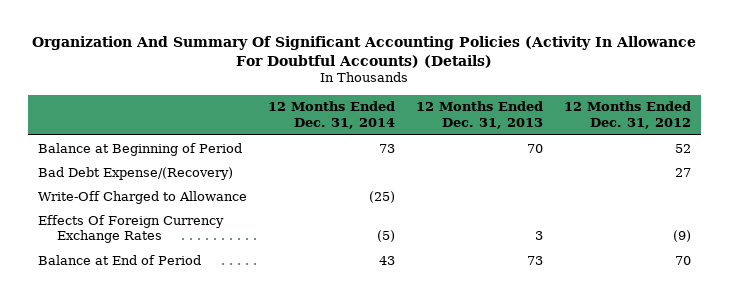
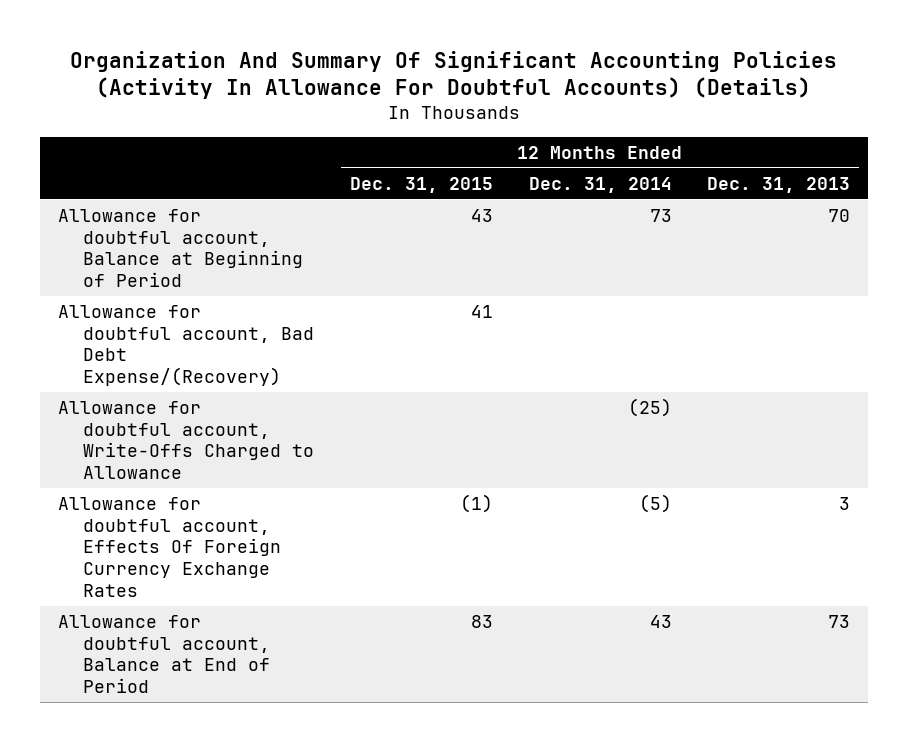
- | 12 Months Ended Dec. 31, 2014 | 12 Months Ended Dec. 31, 2013 | 12 Months Ended Dec. 31, 2012
+ | 12 Months Ended Dec. 31, 2015 | 12 Months Ended Dec. 31, 2014 | 12 Months Ended Dec. 31, 2013
- Balance at Beginning of Period | 73 | 70 | 52
- Bad Debt Expense/(Recovery) | | | 27
- Write-Off Charged to Allowance | (25) | |
- Effects Of Foreign Currency Exchange Rates | (5) | 3 | (9)
- Balance at End of Period | 43 | 73 | 70
+ Allowance for doubtful account, Balance at Beginning of Period | 43 | 73 | 70
+ Allowance for doubtful account, Bad Debt Expense/(Recovery) | 41 | |
+ Allowance for doubtful account, Write-Offs Charged to Allowance | | (25) |
+ Allowance for doubtful account, Effects Of Foreign Currency Exchange Rates | (1) | (5) | 3
+ Allowance for doubtful account, Balance at End of Period | 83 | 43 | 73

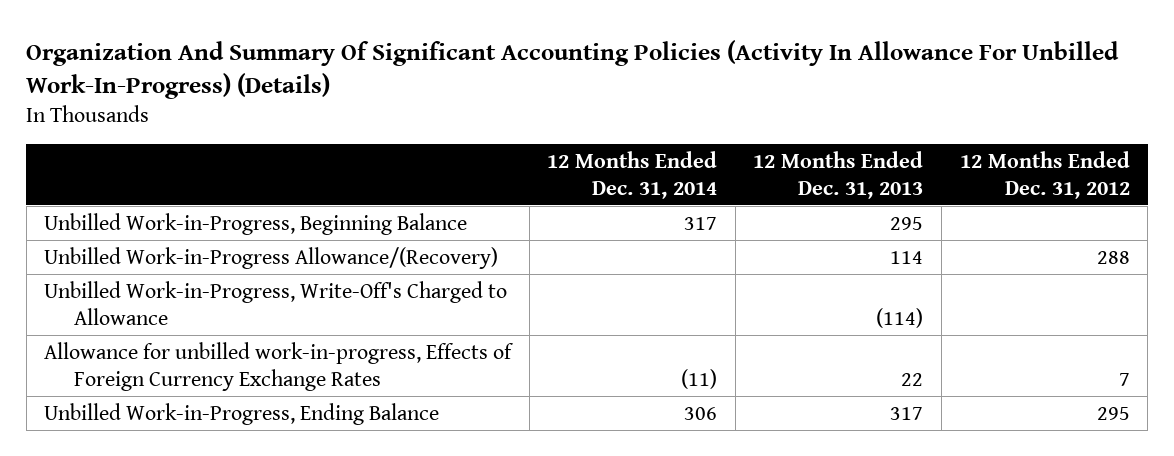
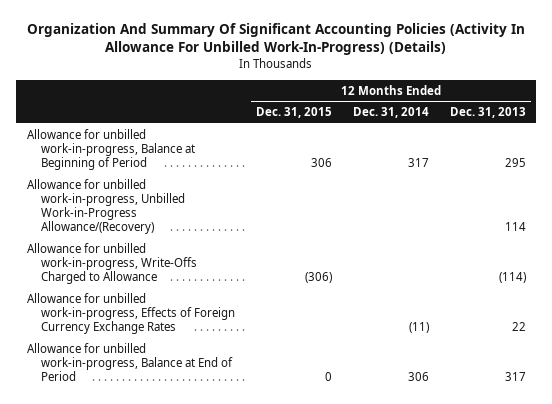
- | 12 Months Ended Dec. 31, 2014 | 12 Months Ended Dec. 31, 2013 | 12 Months Ended Dec. 31, 2012
+ | 12 Months Ended Dec. 31, 2015 | 12 Months Ended Dec. 31, 2014 | 12 Months Ended Dec. 31, 2013
- Unbilled Work-in-Progress, Beginning Balance | 317 | 295 |
- Unbilled Work-in-Progress Allowance/(Recovery) | | 114 | 288
- Unbilled Work-in-Progress, Write-Off's Charged to Allowance | | (114) |
+ Allowance for unbilled work-in-progress, Balance at Beginning of Period | 306 | 317 | 295
+ Allowance for unbilled work-in-progress, Unbilled Work-in-Progress Allowance/(Recovery) | | | 114
+ Allowance for unbilled work-in-progress, Write-Offs Charged to Allowance | (306) | | (114)
- Unbilled Work-in-Progress, Ending Balance | 306 | 317 | 295
+ Allowance for unbilled work-in-progress, Balance at End of Period | 0 | 306 | 317

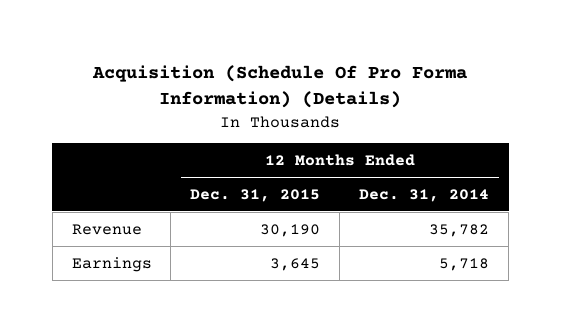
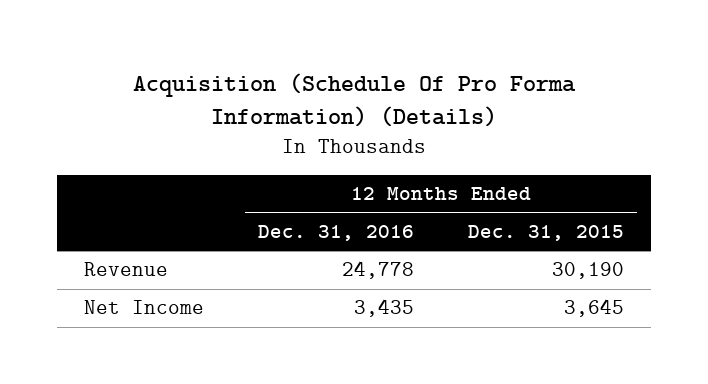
- | 12 Months Ended Dec. 31, 2015 | 12 Months Ended Dec. 31, 2014
+ | 12 Months Ended Dec. 31, 2016 | 12 Months Ended Dec. 31, 2015
- Earnings | 3,645 | 5,718
+ Net Income | 3,435 | 3,645

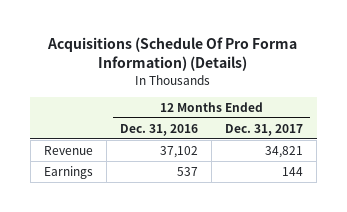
- Acquisition (Schedule Of Pro Forma Information) (Details)
+ Acquisitions (Schedule Of Pro Forma Information) (Details)
- | 12 Months Ended Dec. 31, 2016 | 12 Months Ended Dec. 31, 2015
+ | 12 Months Ended Dec. 31, 2016 | 12 Months Ended Dec. 31, 2017
- Revenue | 24,778 | 30,190
- Net Income | 3,435 | 3,645
+ Revenue | 37,102 | 34,821
+ Earnings | 537 | 144

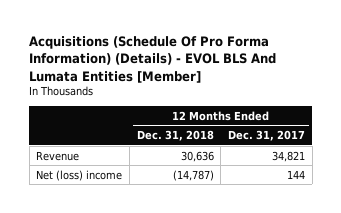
- Acquisitions (Schedule Of Pro Forma Information) (Details)
+ Acquisitions (Schedule Of Pro Forma Information) (Details) - EVOL BLS And Lumata Entities [Member]
- | 12 Months Ended Dec. 31, 2016 | 12 Months Ended Dec. 31, 2017
+ | 12 Months Ended Dec. 31, 2018 | 12 Months Ended Dec. 31, 2017
- Earnings | 537 | 144
+ Net (loss) income | (14,787) | 144

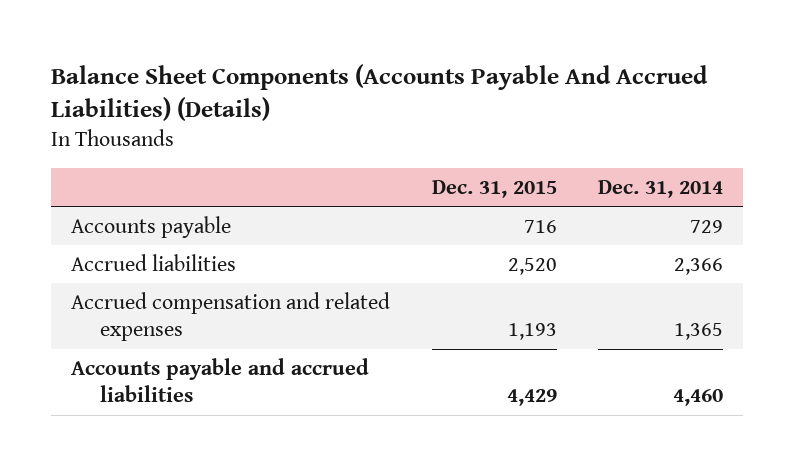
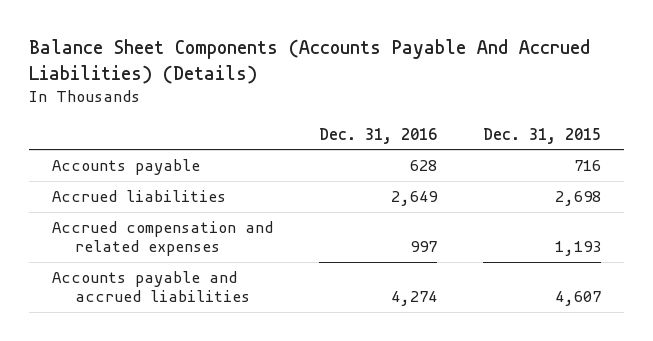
- | Dec. 31, 2015 | Dec. 31, 2014
+ | Dec. 31, 2016 | Dec. 31, 2015
- Accrued liabilities | 2,520 | 2,366
+ Accrued liabilities | 2,649 | 2,698
- Accounts payable and accrued liabilities | 4,429 | 4,460
+ Accounts payable and accrued liabilities | 4,274 | 4,607

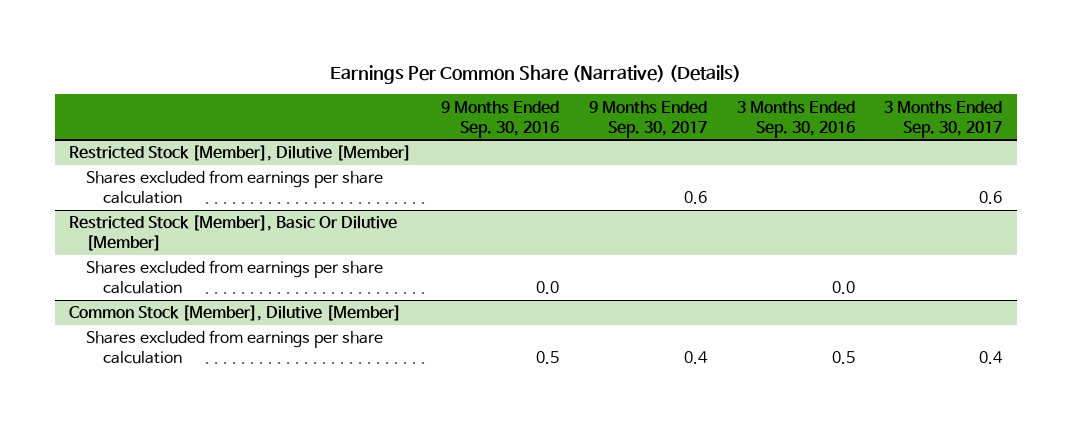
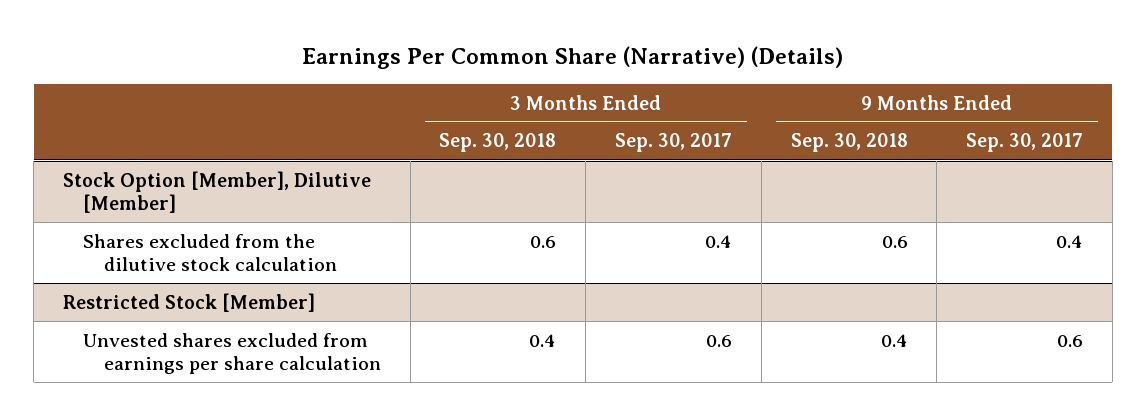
- | 9 Months Ended Sep. 30, 2016 | 9 Months Ended Sep. 30, 2017 | 3 Months Ended Sep. 30, 2016 | 3 Months Ended Sep. 30, 2017
+ | 3 Months Ended Sep. 30, 2018 | 3 Months Ended Sep. 30, 2017 | 9 Months Ended Sep. 30, 2018 | 9 Months Ended Sep. 30, 2017
- Restricted Stock [Member], Dilutive [Member]
- Shares excluded from earnings per share calculation | | 0.6 | | 0.6
- Restricted Stock [Member], Basic Or Dilutive [Member]
- Shares excluded from earnings per share calculation | 0.0 | | 0.0 |
- Common Stock [Member], Dilutive [Member]
- Shares excluded from earnings per share calculation | 0.5 | 0.4 | 0.5 | 0.4
+ Stock Option [Member], Dilutive [Member]
+ Shares excluded from the dilutive stock calculation | 0.6 | 0.4 | 0.6 | 0.4
+ Restricted Stock [Member]
+ Unvested shares excluded from earnings per share calculation | 0.4 | 0.6 | 0.4 | 0.6

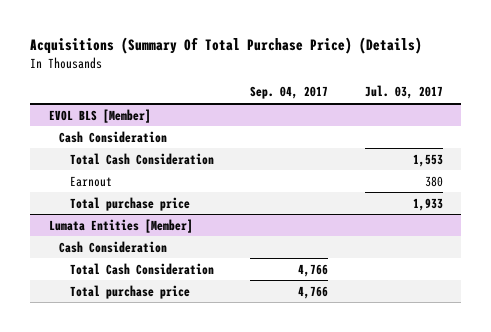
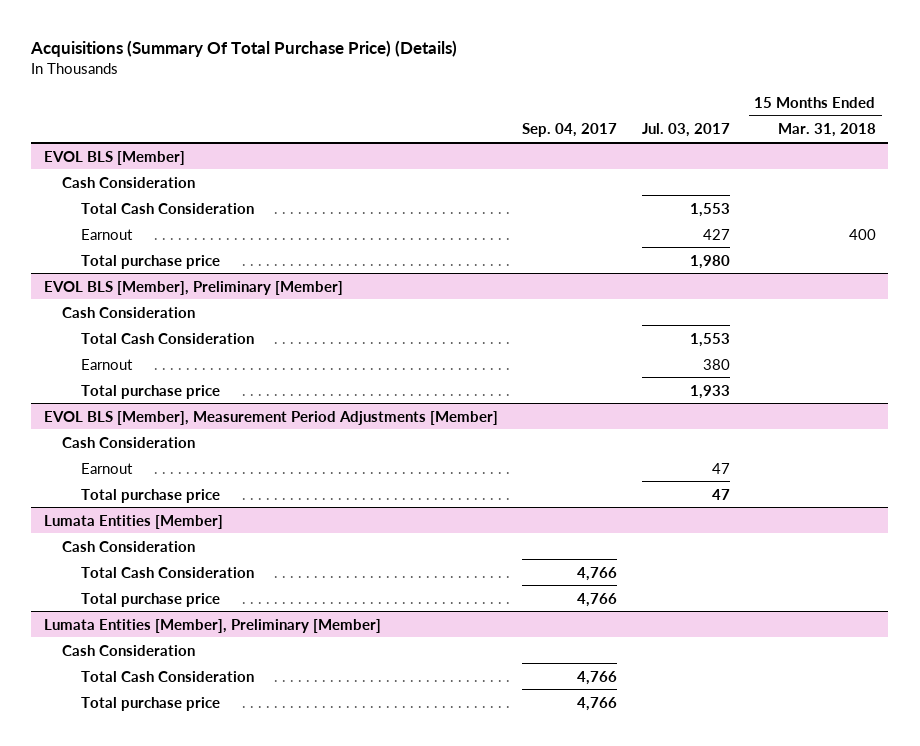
- | Sep. 04, 2017 | Jul. 03, 2017
+ | Sep. 04, 2017 | Jul. 03, 2017 | 15 Months Ended Mar. 31, 2018
@ EVOL BLS [Member]
+ Earnout | | 427 | 400
+ Total purchase price | | 1,980 |
+ EVOL BLS [Member], Preliminary [Member]
+ Cash Consideration
+ Total Cash Consideration | | 1,553 |
+ EVOL BLS [Member], Measurement Period Adjustments [Member]
+ Cash Consideration
+ Earnout | | 47 |
+ Total purchase price | | 47 |
+ Lumata Entities [Member], Preliminary [Member]
+ Cash Consideration
+ Total Cash Consideration | 4,766 | |
+ Total purchase price | 4,766 | |

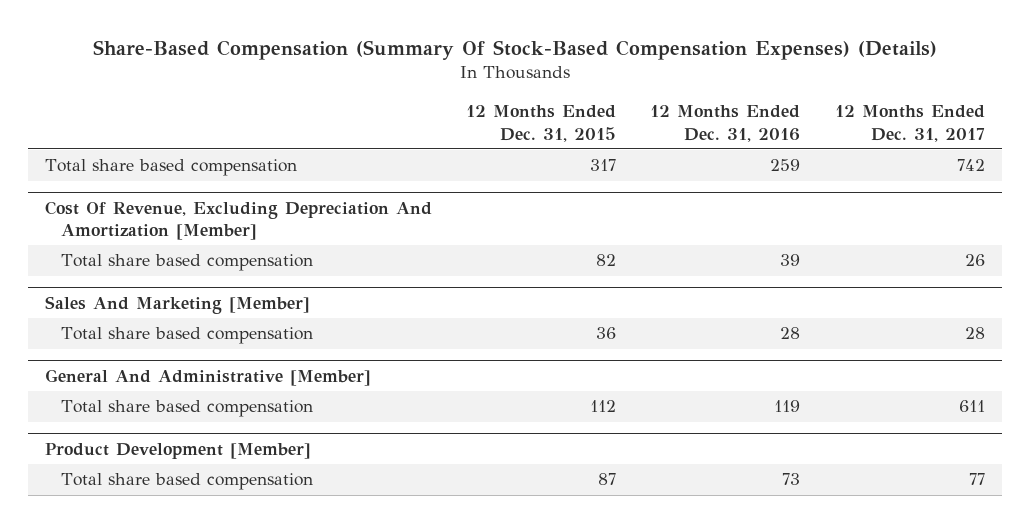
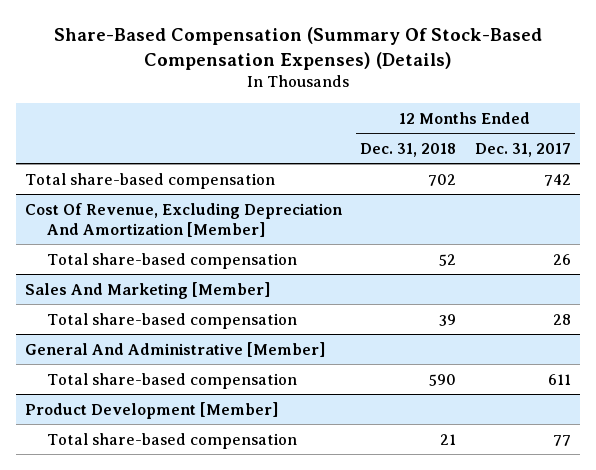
- | 12 Months Ended Dec. 31, 2015 | 12 Months Ended Dec. 31, 2016 | 12 Months Ended Dec. 31, 2017
+ | 12 Months Ended Dec. 31, 2018 | 12 Months Ended Dec. 31, 2017
- Total share based compensation | 317 | 259 | 742
+ Total share-based compensation | 702 | 742
@ Cost Of Revenue, Excluding Depreciation And Amortization [Member]
- Total share based compensation | 82 | 39 | 26
+ Total share-based compensation | 52 | 26
@ Sales And Marketing [Member]
- Total share based compensation | 36 | 28 | 28
+ Total share-based compensation | 39 | 28
@ General And Administrative [Member]
- Total share based compensation | 112 | 119 | 611
+ Total share-based compensation | 590 | 611
@ Product Development [Member]
- Total share based compensation | 87 | 73 | 77
+ Total share-based compensation | 21 | 77

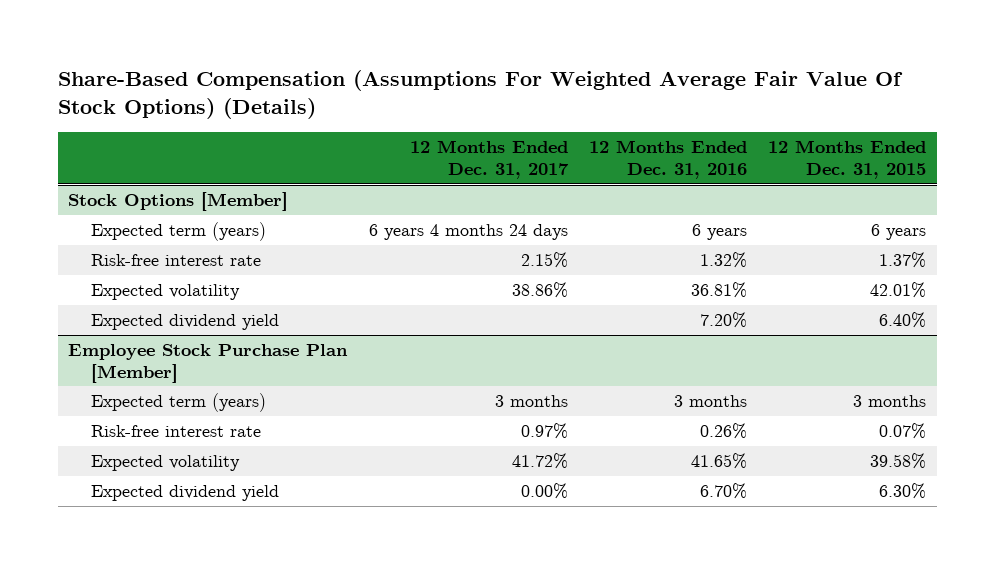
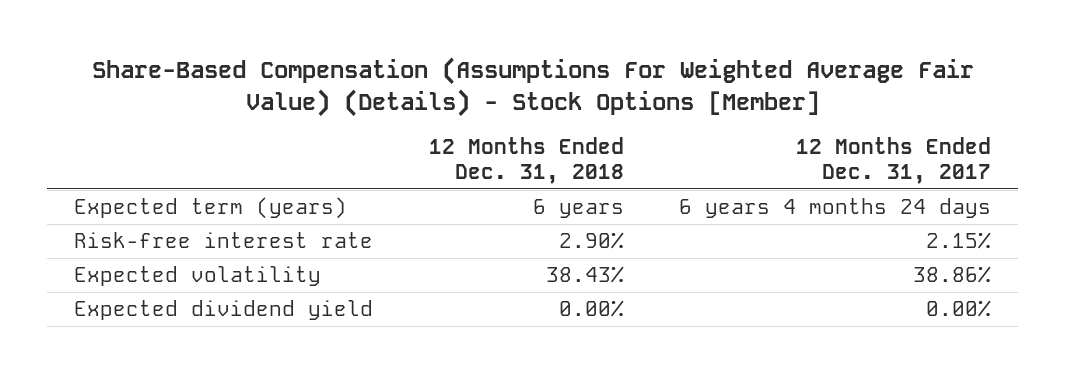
- Share-Based Compensation (Assumptions For Weighted Average Fair Value Of Stock Options) (Details)
+ Share-Based Compensation (Assumptions For Weighted Average Fair Value) (Details) - Stock Options [Member]
- | 12 Months Ended Dec. 31, 2017 | 12 Months Ended Dec. 31, 2016 | 12 Months Ended Dec. 31, 2015
+ | 12 Months Ended Dec. 31, 2018 | 12 Months Ended Dec. 31, 2017
- Stock Options [Member]
- Expected dividend yield | | 7.20% | 6.40%
- Employee Stock Purchase Plan [Member]
- Expected term (years) | 3 months | 3 months | 3 months
- Risk-free interest rate | 0.97% | 0.26% | 0.07%
- Expected volatility | 41.72% | 41.65% | 39.58%

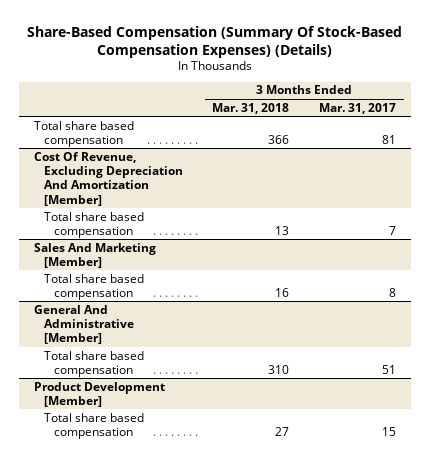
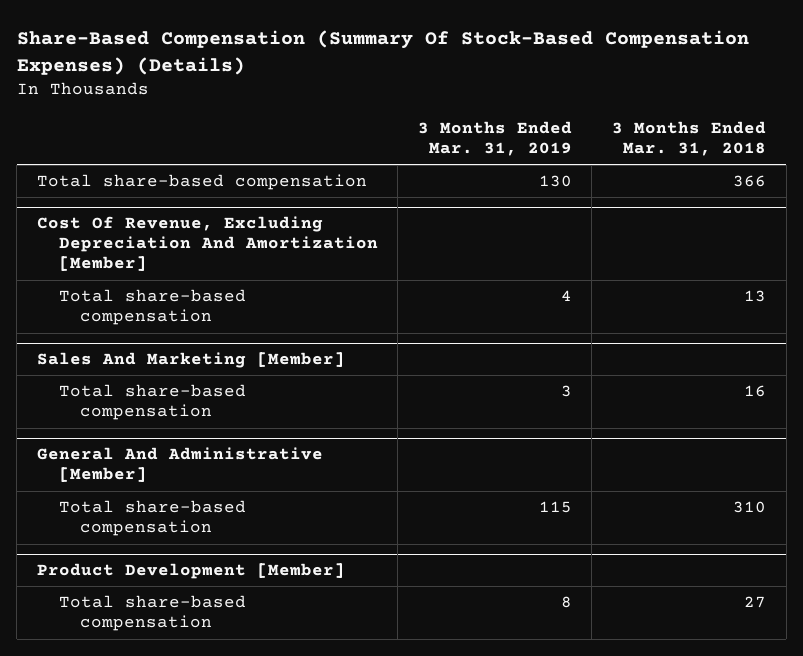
- | 3 Months Ended Mar. 31, 2018 | 3 Months Ended Mar. 31, 2017
+ | 3 Months Ended Mar. 31, 2019 | 3 Months Ended Mar. 31, 2018
- Total share based compensation | 366 | 81
+ Total share-based compensation | 130 | 366
@ Cost Of Revenue, Excluding Depreciation And Amortization [Member]
- Total share based compensation | 13 | 7
+ Total share-based compensation | 4 | 13
@ Sales And Marketing [Member]
- Total share based compensation | 16 | 8
+ Total share-based compensation | 3 | 16
@ General And Administrative [Member]
- Total share based compensation | 310 | 51
+ Total share-based compensation | 115 | 310
@ Product Development [Member]
- Total share based compensation | 27 | 15
+ Total share-based compensation | 8 | 27

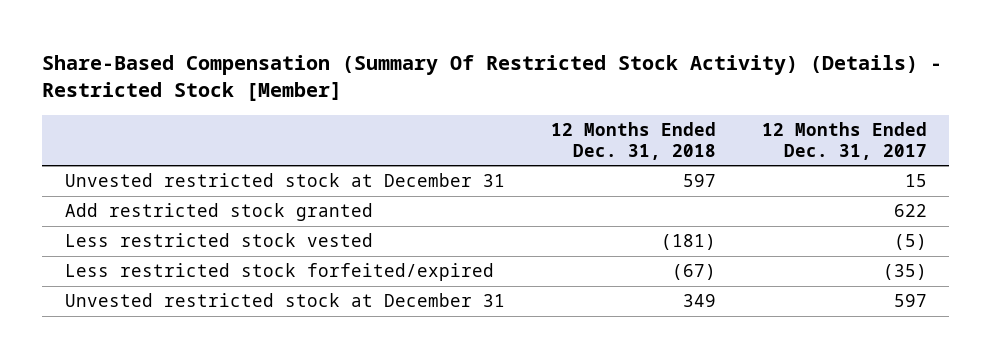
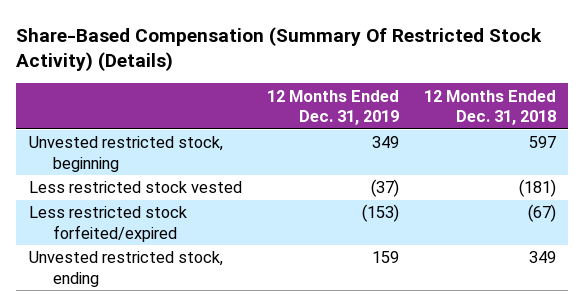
- Share-Based Compensation (Summary Of Restricted Stock Activity) (Details) - Restricted Stock [Member]
+ Share-Based Compensation (Summary Of Restricted Stock Activity) (Details)
- | 12 Months Ended Dec. 31, 2018 | 12 Months Ended Dec. 31, 2017
+ | 12 Months Ended Dec. 31, 2019 | 12 Months Ended Dec. 31, 2018
- Unvested restricted stock at December 31 | 597 | 15
- Add restricted stock granted | | 622
+ Unvested restricted stock, beginning | 349 | 597
- Unvested restricted stock at December 31 | 349 | 597
+ Unvested restricted stock, ending | 159 | 349

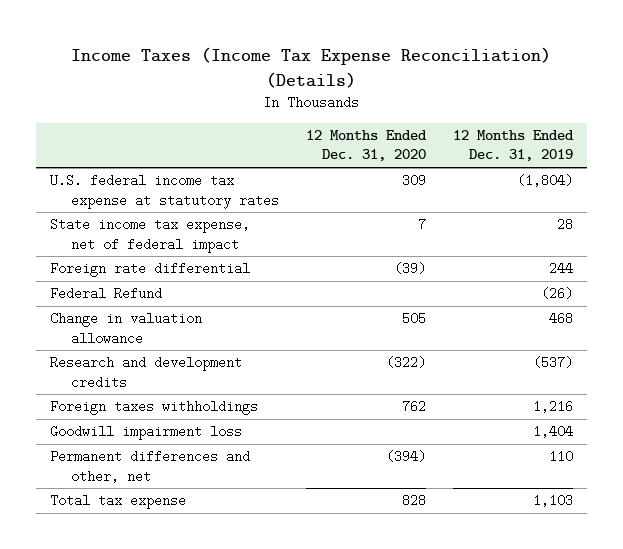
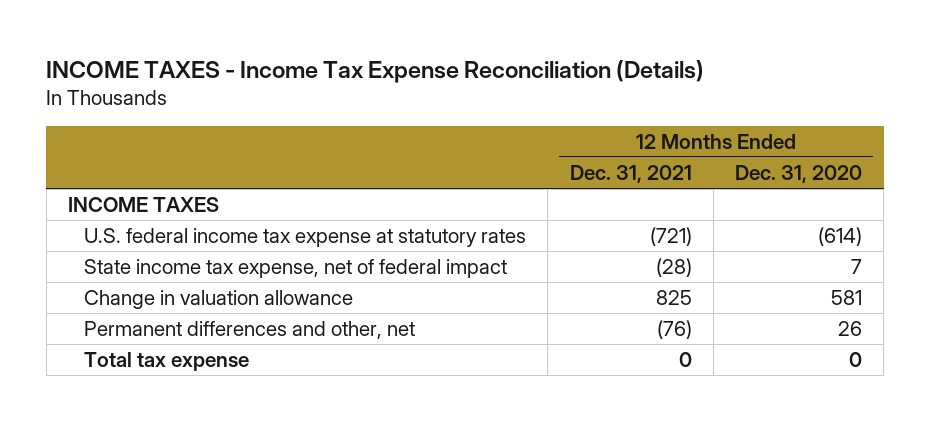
- Income Taxes (Income Tax Expense Reconciliation) (Details)
+ INCOME TAXES - Income Tax Expense Reconciliation (Details)
- | 12 Months Ended Dec. 31, 2020 | 12 Months Ended Dec. 31, 2019
+ | 12 Months Ended Dec. 31, 2021 | 12 Months Ended Dec. 31, 2020
- U.S. federal income tax expense at statutory rates | 309 | (1,804)
+ INCOME TAXES
+ U.S. federal income tax expense at statutory rates | (721) | (614)
- Foreign rate differential | (39) | 244
- Federal Refund | | (26)
- Change in valuation allowance | 505 | 468
- Research and development credits | (322) | (537)
- Foreign taxes withholdings | 762 | 1,216
- Goodwill impairment loss | | 1,404
- Permanent differences and other, net | (394) | 110
- Total tax expense | 828 | 1,103
+ Change in valuation allowance | 825 | 581
+ Permanent differences and other, net | (76) | 26
+ Total tax expense | 0 | 0

